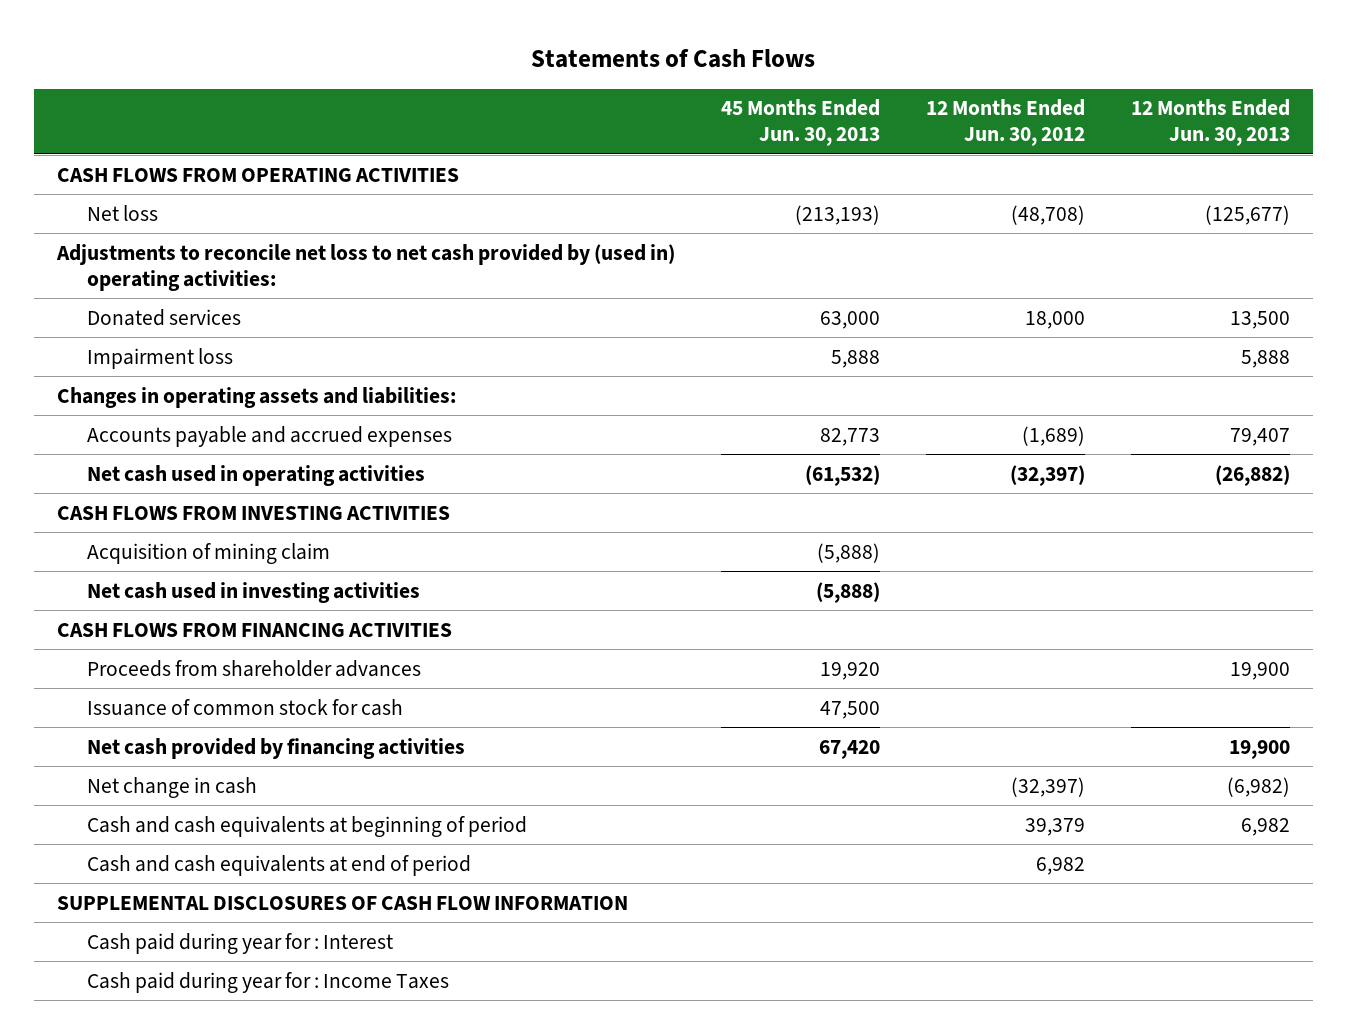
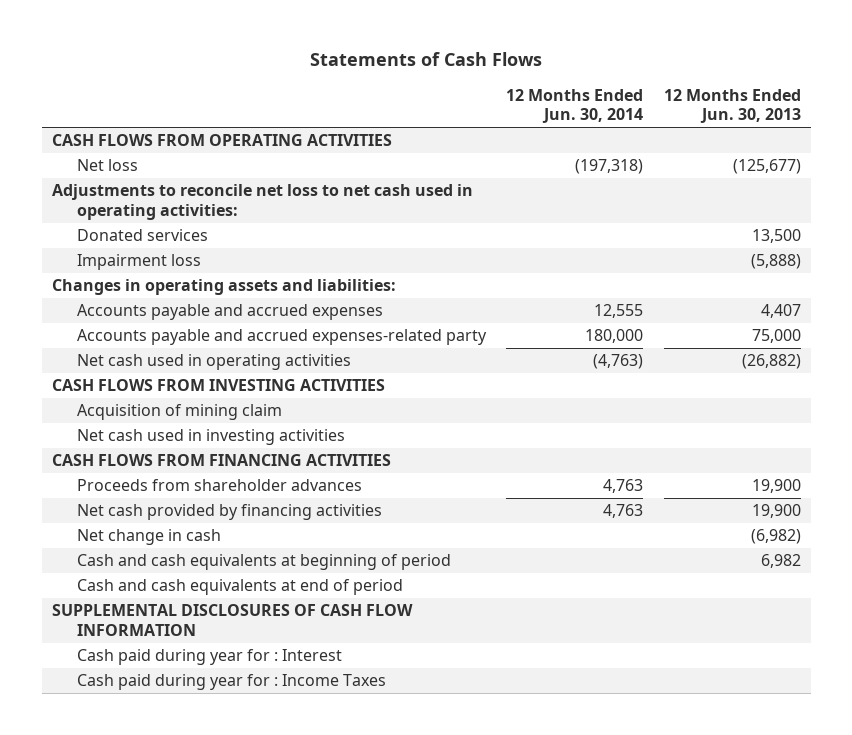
- | 45 Months Ended Jun. 30, 2013 | 12 Months Ended Jun. 30, 2012 | 12 Months Ended Jun. 30, 2013
+ | 12 Months Ended Jun. 30, 2014 | 12 Months Ended Jun. 30, 2013
- Adjustments to reconcile net loss to net cash provided by (used in) operating activities:
+ Adjustments to reconcile net loss to net cash used in operating activities:
- Impairment loss | 5,888 | | 5,888
+ Impairment loss | | (5,888)
- Accounts payable and accrued expenses | 82,773 | (1,689) | 79,407
+ Accounts payable and accrued expenses | 12,555 | 4,407
+ Accounts payable and accrued expenses-related party | 180,000 | 75,000
- Issuance of common stock for cash | 47,500 | |

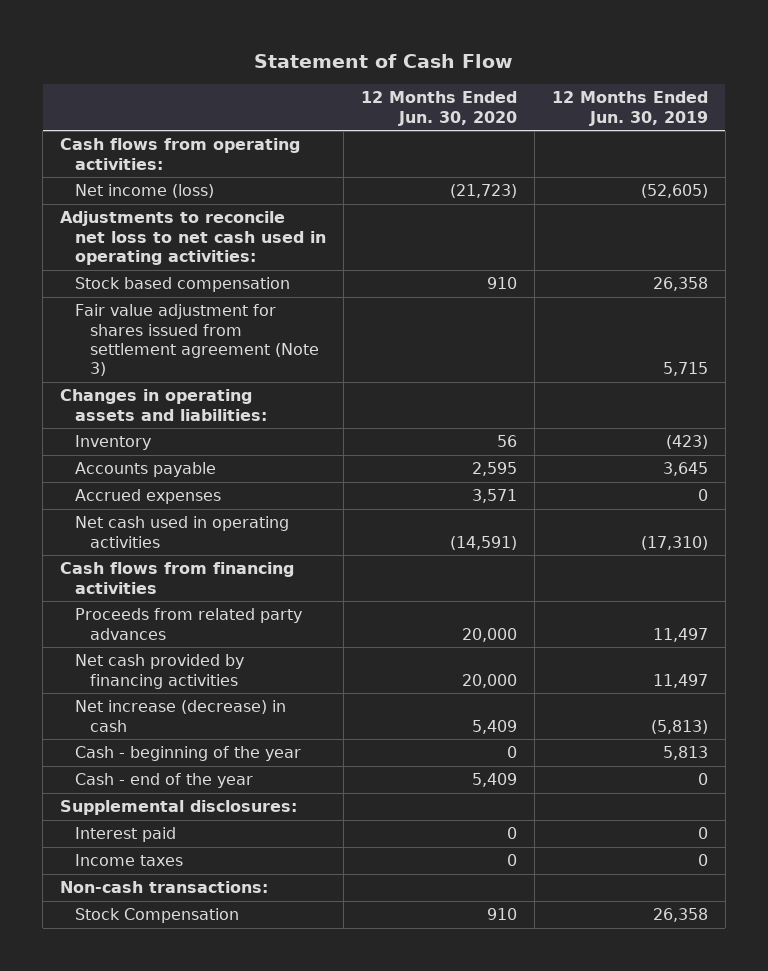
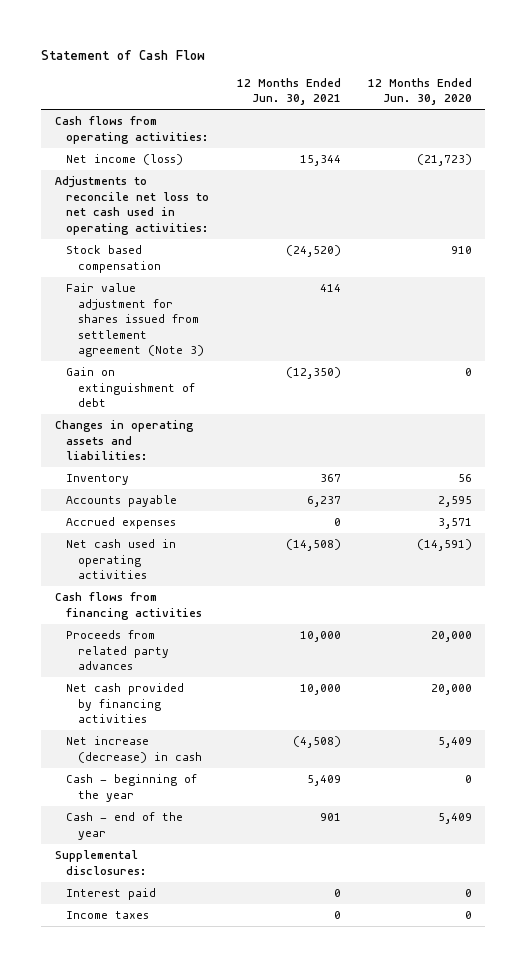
- | 12 Months Ended Jun. 30, 2020 | 12 Months Ended Jun. 30, 2019
+ | 12 Months Ended Jun. 30, 2021 | 12 Months Ended Jun. 30, 2020
+ Gain on extinguishment of debt | (12,350) | 0
- Non-cash transactions:
- Stock Compensation | 910 | 26,358

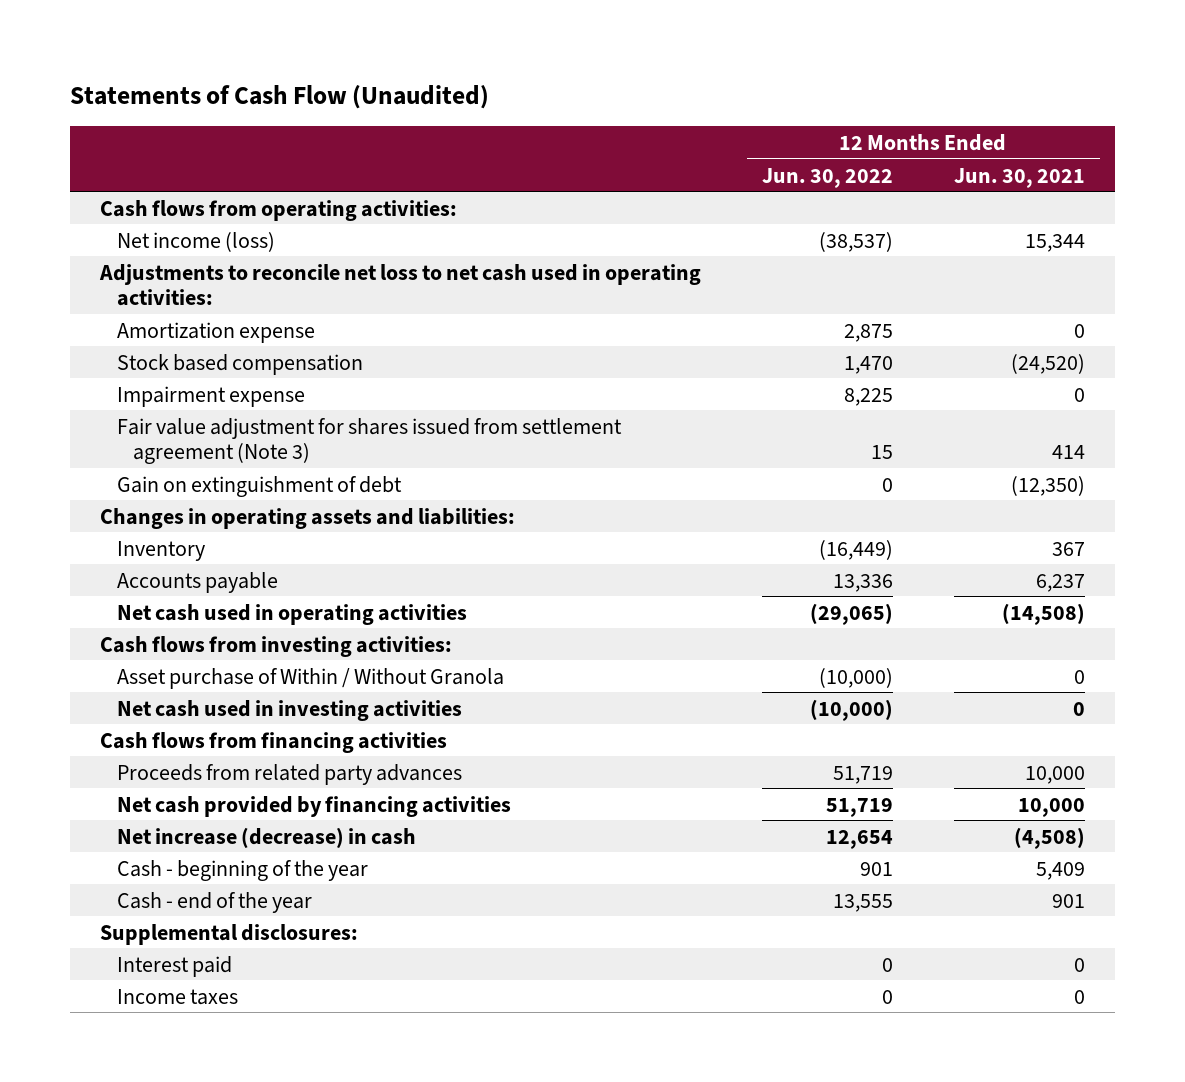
- Statement of Cash Flow
+ Statements of Cash Flow (Unaudited)
- | 12 Months Ended Jun. 30, 2021 | 12 Months Ended Jun. 30, 2020
+ | 12 Months Ended Jun. 30, 2022 | 12 Months Ended Jun. 30, 2021
+ Amortization expense | 2,875 | 0
+ Impairment expense | 8,225 | 0
- Accrued expenses | 0 | 3,571
+ Cash flows from investing activities:
+ Asset purchase of Within / Without Granola | (10,000) | 0
+ Net cash used in investing activities | (10,000) | 0

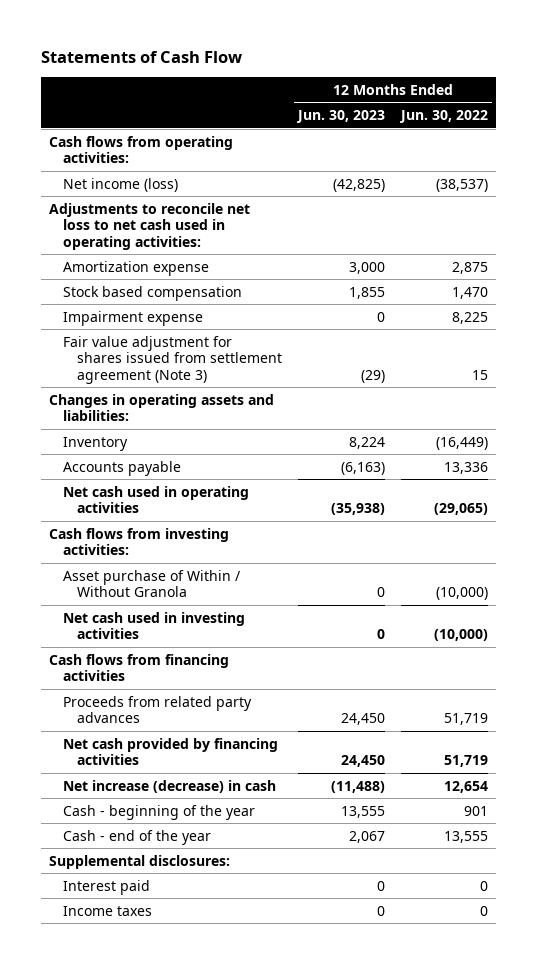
- Statements of Cash Flow (Unaudited)
+ Statements of Cash Flow
- | 12 Months Ended Jun. 30, 2022 | 12 Months Ended Jun. 30, 2021
+ | 12 Months Ended Jun. 30, 2023 | 12 Months Ended Jun. 30, 2022
- Gain on extinguishment of debt | 0 | (12,350)

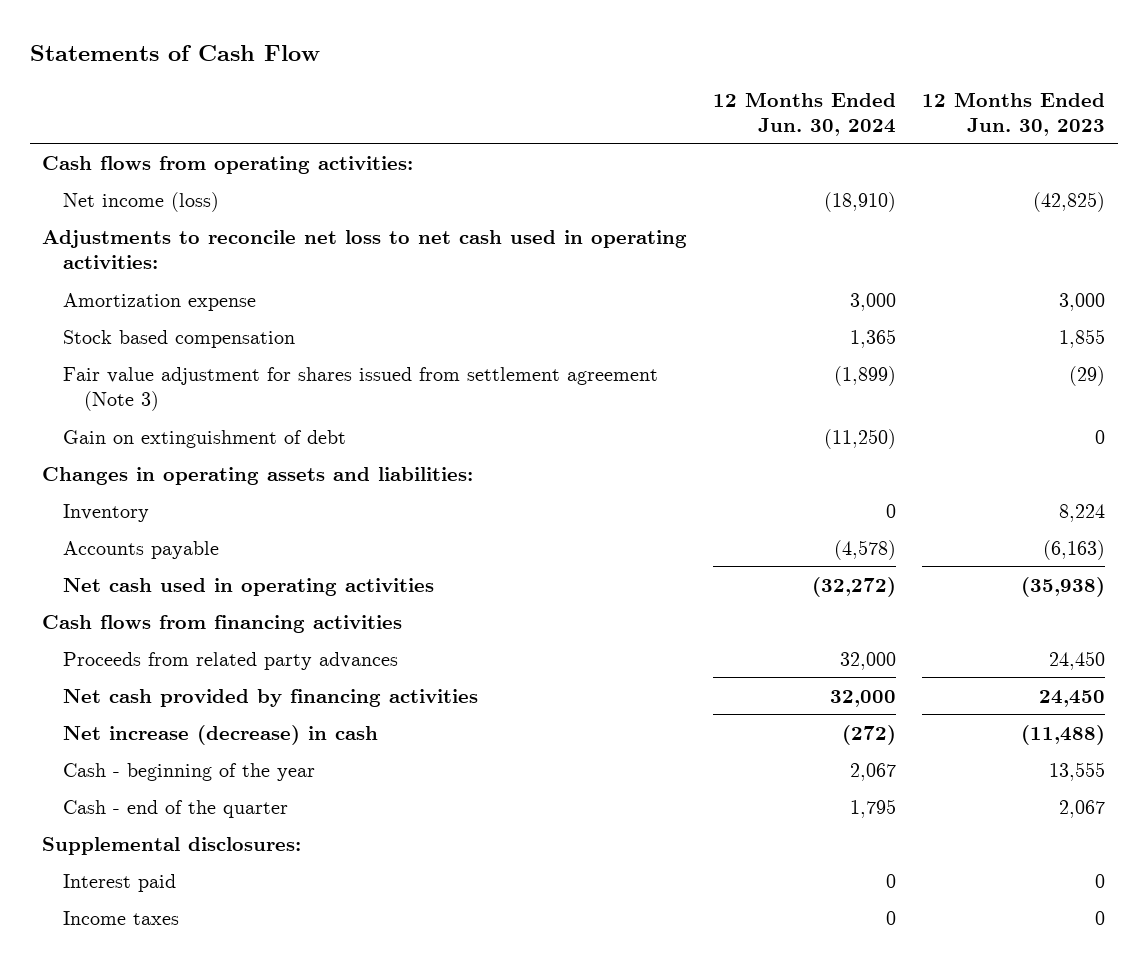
- | 12 Months Ended Jun. 30, 2023 | 12 Months Ended Jun. 30, 2022
+ | 12 Months Ended Jun. 30, 2024 | 12 Months Ended Jun. 30, 2023
- Impairment expense | 0 | 8,225
+ Gain on extinguishment of debt | (11,250) | 0
- Cash flows from investing activities:
- Asset purchase of Within / Without Granola | 0 | (10,000)
- Net cash used in investing activities | 0 | (10,000)
- Cash - end of the year | 2,067 | 13,555
+ Cash - end of the quarter | 1,795 | 2,067

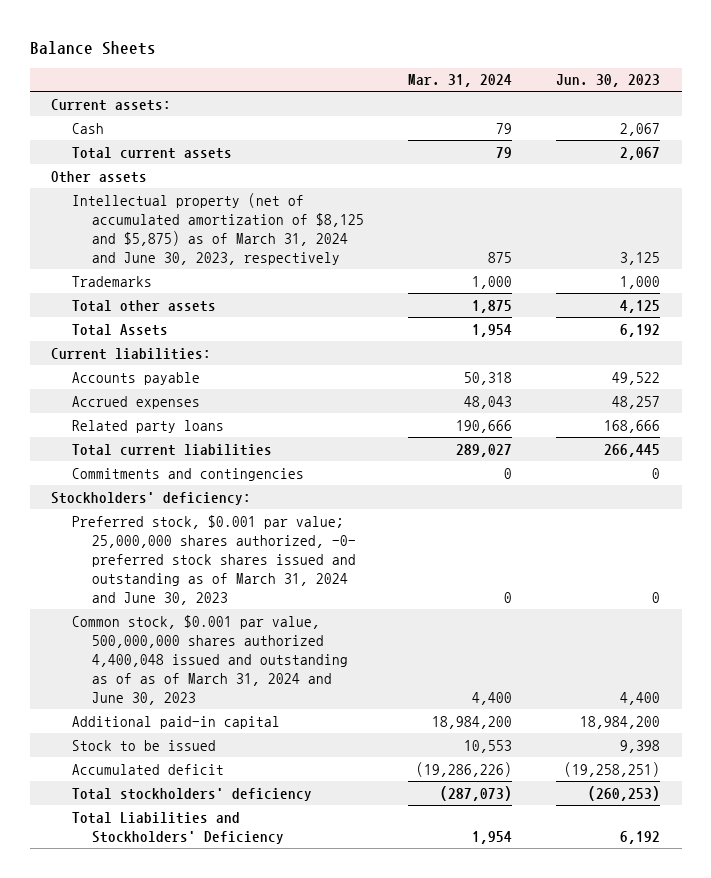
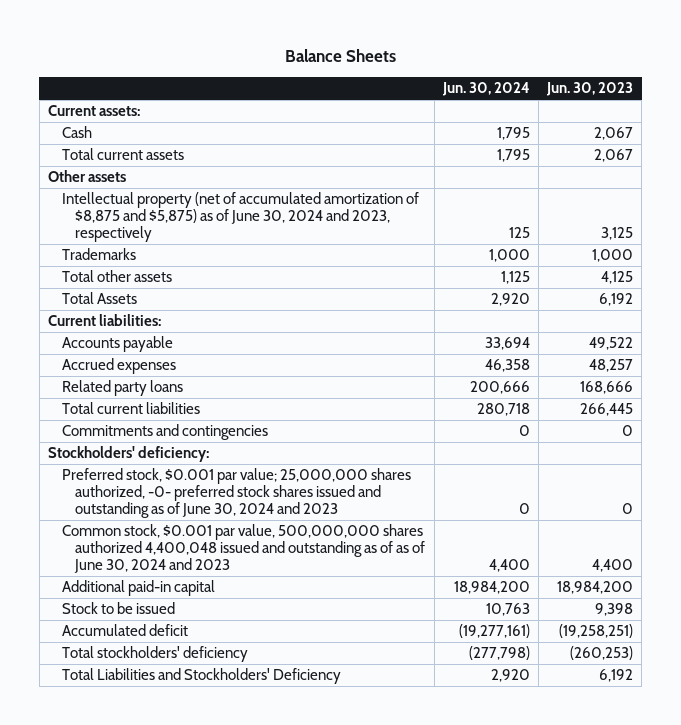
- | Mar. 31, 2024 | Jun. 30, 2023
+ | Jun. 30, 2024 | Jun. 30, 2023
- Intellectual property (net of accumulated amortization of $8,125 and $5,875) as of March 31, 2024 and June 30, 2023, respectively | 875 | 3,125
+ Intellectual property (net of accumulated amortization of $8,875 and $5,875) as of June 30, 2024 and 2023, respectively | 125 | 3,125
- Preferred stock, $0.001 par value; 25,000,000 shares authorized, -0- preferred stock shares issued and outstanding as of March 31, 2024 and June 30, 2023 | 0 | 0
- Common stock, $0.001 par value, 500,000,000 shares authorized 4,400,048 issued and outstanding as of as of March 31, 2024 and June 30, 2023 | 4,400 | 4,400
+ Preferred stock, $0.001 par value; 25,000,000 shares authorized, -0- preferred stock shares issued and outstanding as of June 30, 2024 and 2023 | 0 | 0
+ Common stock, $0.001 par value, 500,000,000 shares authorized 4,400,048 issued and outstanding as of as of June 30, 2024 and 2023 | 4,400 | 4,400

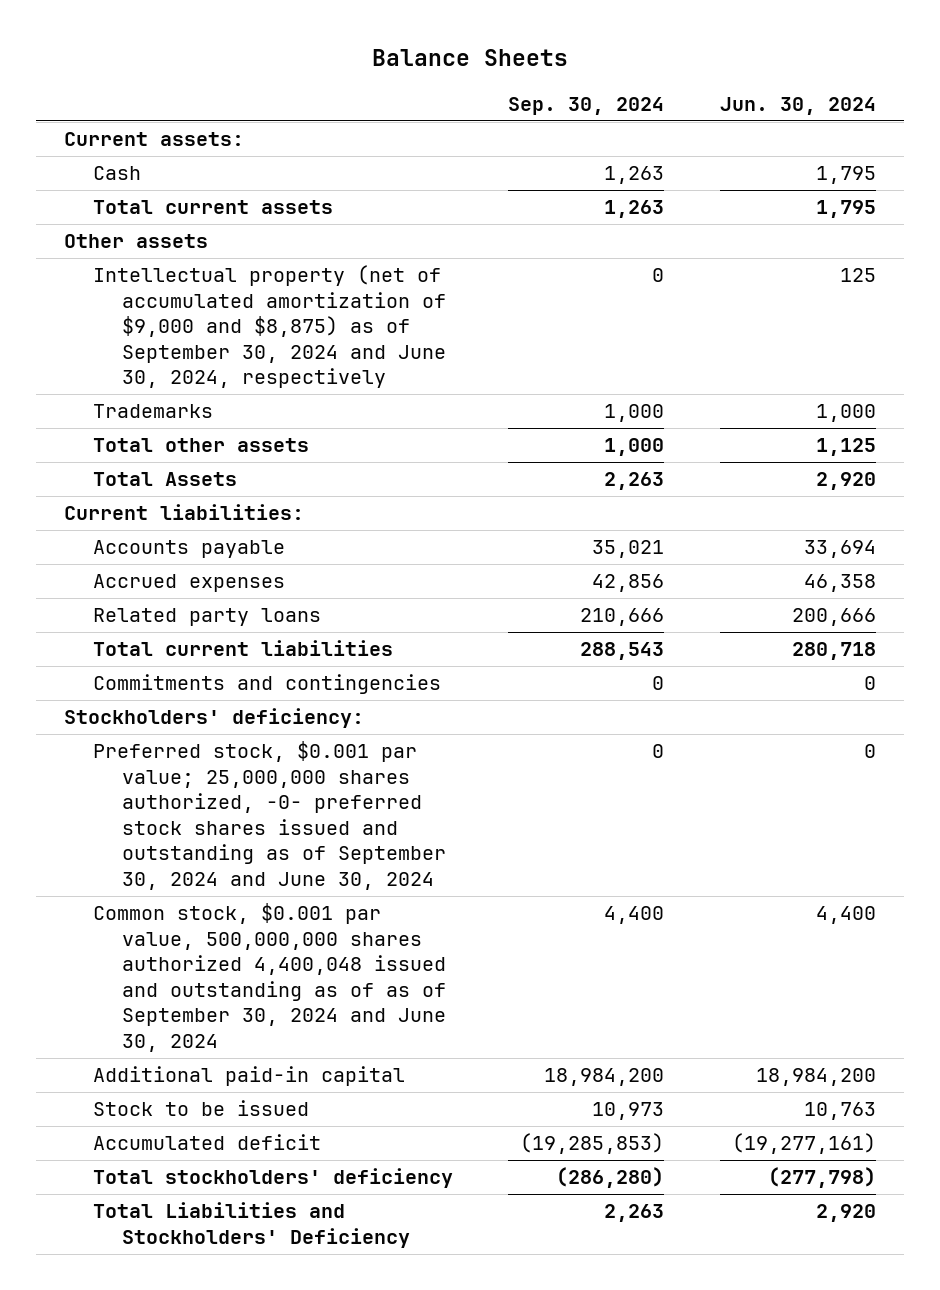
- | Jun. 30, 2024 | Jun. 30, 2023
+ | Sep. 30, 2024 | Jun. 30, 2024
- Intellectual property (net of accumulated amortization of $8,875 and $5,875) as of June 30, 2024 and 2023, respectively | 125 | 3,125
+ Intellectual property (net of accumulated amortization of $9,000 and $8,875) as of September 30, 2024 and June 30, 2024, respectively | 0 | 125
- Preferred stock, $0.001 par value; 25,000,000 shares authorized, -0- preferred stock shares issued and outstanding as of June 30, 2024 and 2023 | 0 | 0
- Common stock, $0.001 par value, 500,000,000 shares authorized 4,400,048 issued and outstanding as of as of June 30, 2024 and 2023 | 4,400 | 4,400
+ Preferred stock, $0.001 par value; 25,000,000 shares authorized, -0- preferred stock shares issued and outstanding as of September 30, 2024 and June 30, 2024 | 0 | 0
+ Common stock, $0.001 par value, 500,000,000 shares authorized 4,400,048 issued and outstanding as of as of September 30, 2024 and June 30, 2024 | 4,400 | 4,400

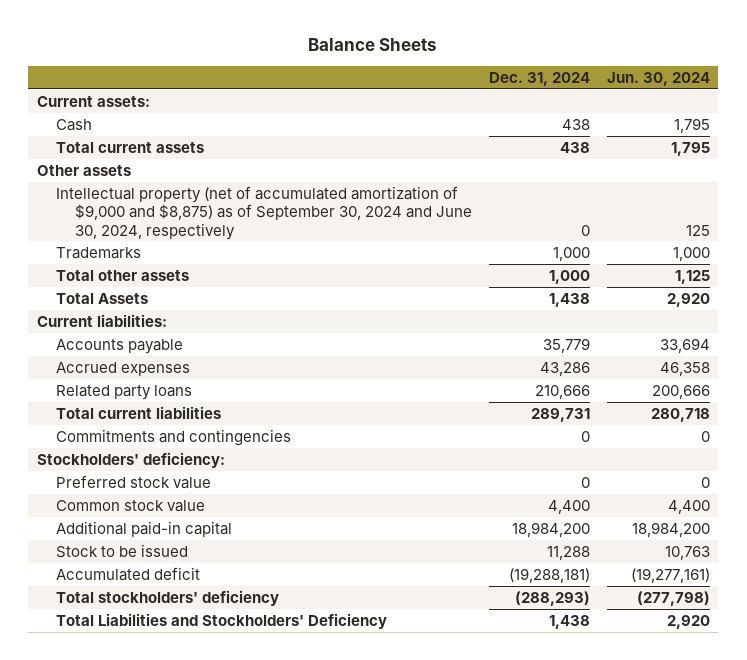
- | Sep. 30, 2024 | Jun. 30, 2024
+ | Dec. 31, 2024 | Jun. 30, 2024
- Preferred stock, $0.001 par value; 25,000,000 shares authorized, -0- preferred stock shares issued and outstanding as of September 30, 2024 and June 30, 2024 | 0 | 0
- Common stock, $0.001 par value, 500,000,000 shares authorized 4,400,048 issued and outstanding as of as of September 30, 2024 and June 30, 2024 | 4,400 | 4,400
+ Preferred stock value | 0 | 0
+ Common stock value | 4,400 | 4,400

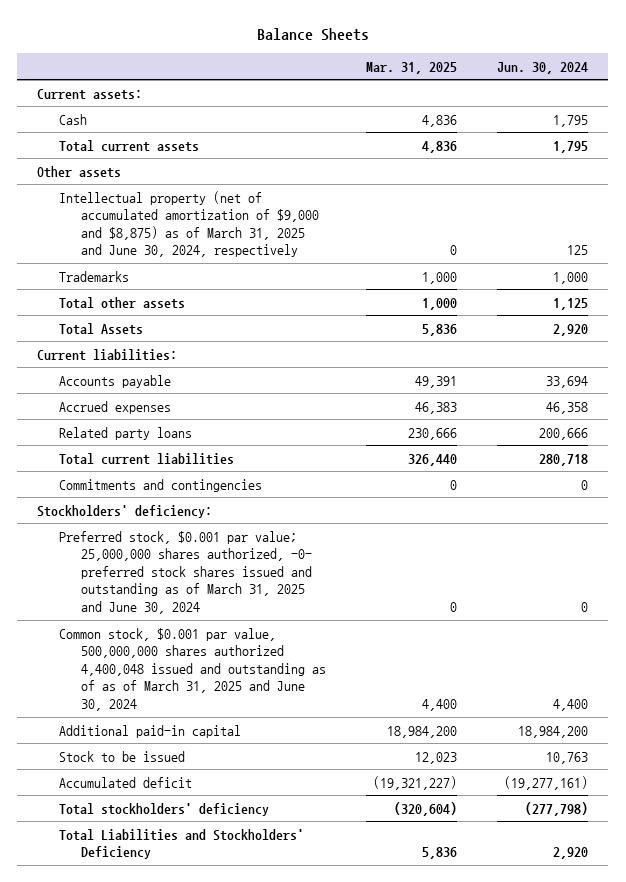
- | Dec. 31, 2024 | Jun. 30, 2024
+ | Mar. 31, 2025 | Jun. 30, 2024
- Intellectual property (net of accumulated amortization of $9,000 and $8,875) as of September 30, 2024 and June 30, 2024, respectively | 0 | 125
+ Intellectual property (net of accumulated amortization of $9,000 and $8,875) as of March 31, 2025 and June 30, 2024, respectively | 0 | 125
- Preferred stock value | 0 | 0
- Common stock value | 4,400 | 4,400
+ Preferred stock, $0.001 par value; 25,000,000 shares authorized, -0- preferred stock shares issued and outstanding as of March 31, 2025 and June 30, 2024 | 0 | 0
+ Common stock, $0.001 par value, 500,000,000 shares authorized 4,400,048 issued and outstanding as of as of March 31, 2025 and June 30, 2024 | 4,400 | 4,400

